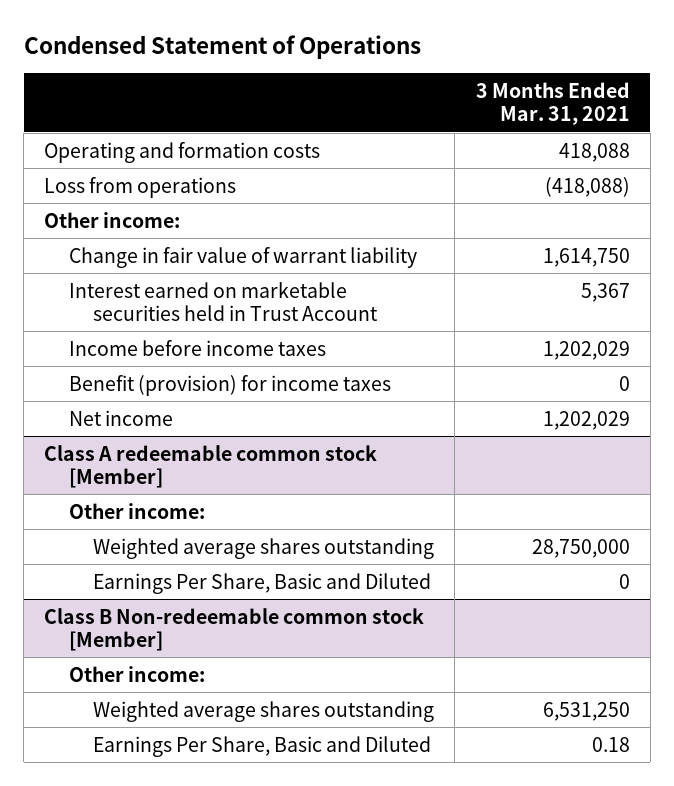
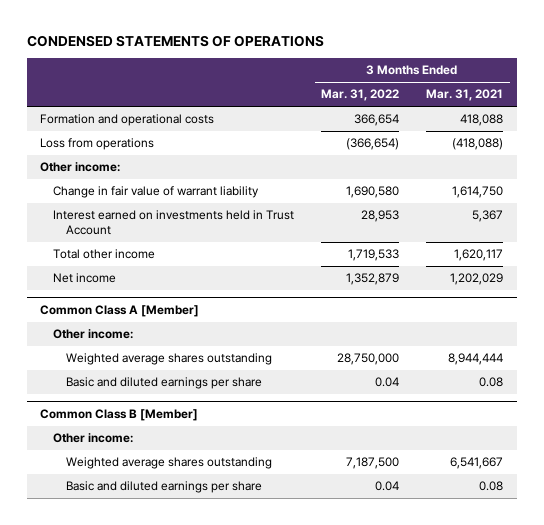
- Condensed Statement of Operations
+ CONDENSED STATEMENTS OF OPERATIONS
- | 3 Months Ended Mar. 31, 2021
+ | 3 Months Ended Mar. 31, 2022 | 3 Months Ended Mar. 31, 2021
- Operating and formation costs | 418,088
+ Formation and operational costs | 366,654 | 418,088
- Interest earned on marketable securities held in Trust Account | 5,367
- Income before income taxes | 1,202,029
- Benefit (provision) for income taxes | 0
+ Interest earned on investments held in Trust Account | 28,953 | 5,367
+ Total other income | 1,719,533 | 1,620,117
- Class A redeemable common stock [Member]
+ Common Class A [Member]
- Weighted average shares outstanding | 28,750,000
- Earnings Per Share, Basic and Diluted | 0
- Class B Non-redeemable common stock [Member]
+ Weighted average shares outstanding | 28,750,000 | 8,944,444
+ Basic and diluted earnings per share | 0.04 | 0.08
+ Common Class B [Member]
- Weighted average shares outstanding | 6,531,250
- Earnings Per Share, Basic and Diluted | 0.18
+ Weighted average shares outstanding | 7,187,500 | 6,541,667
+ Basic and diluted earnings per share | 0.04 | 0.08

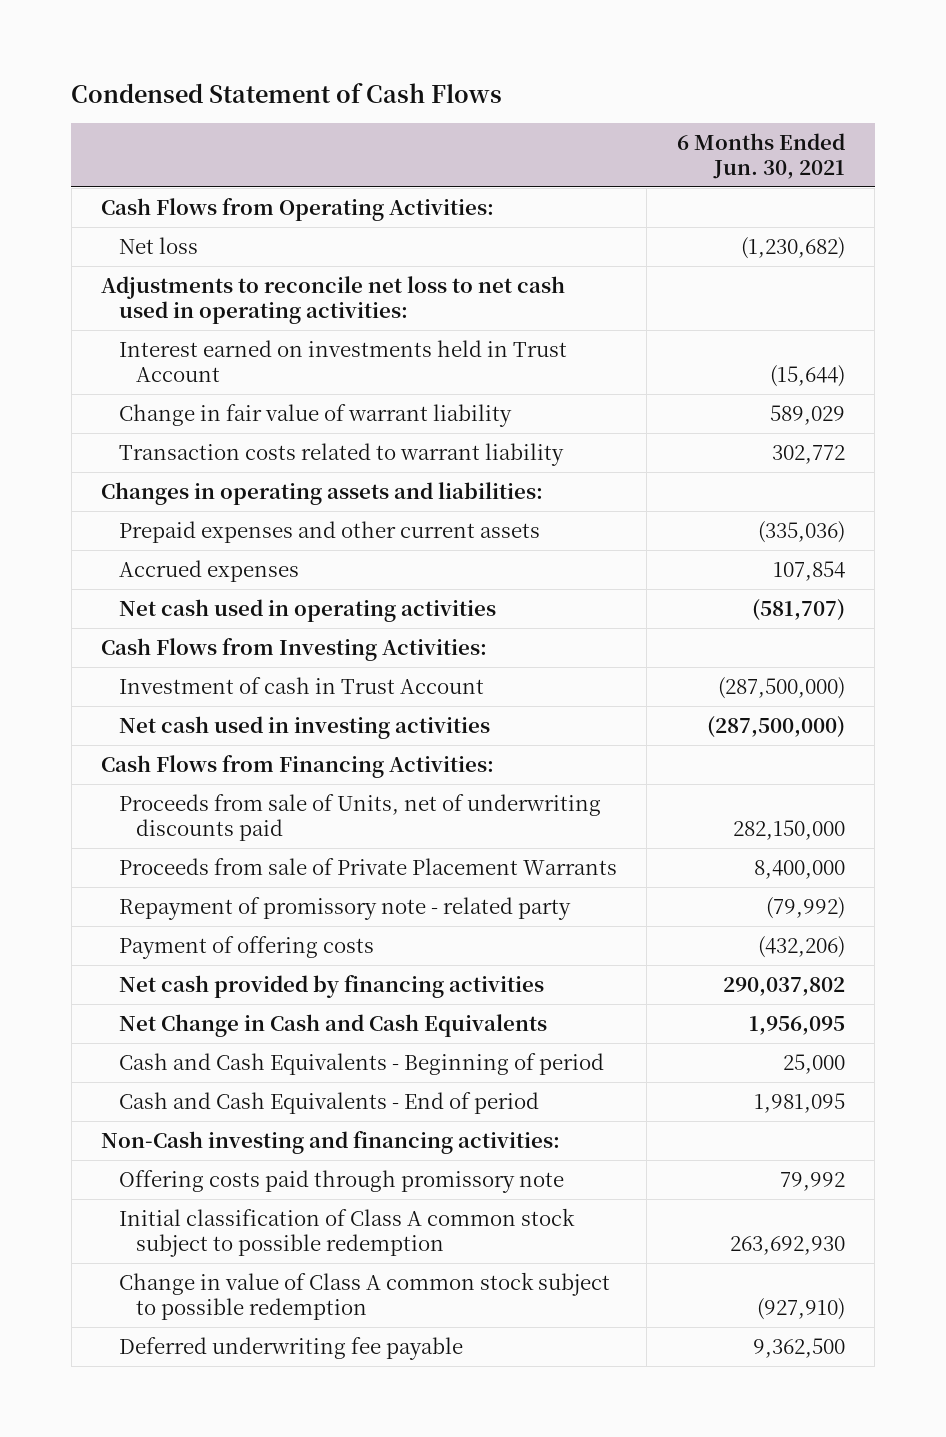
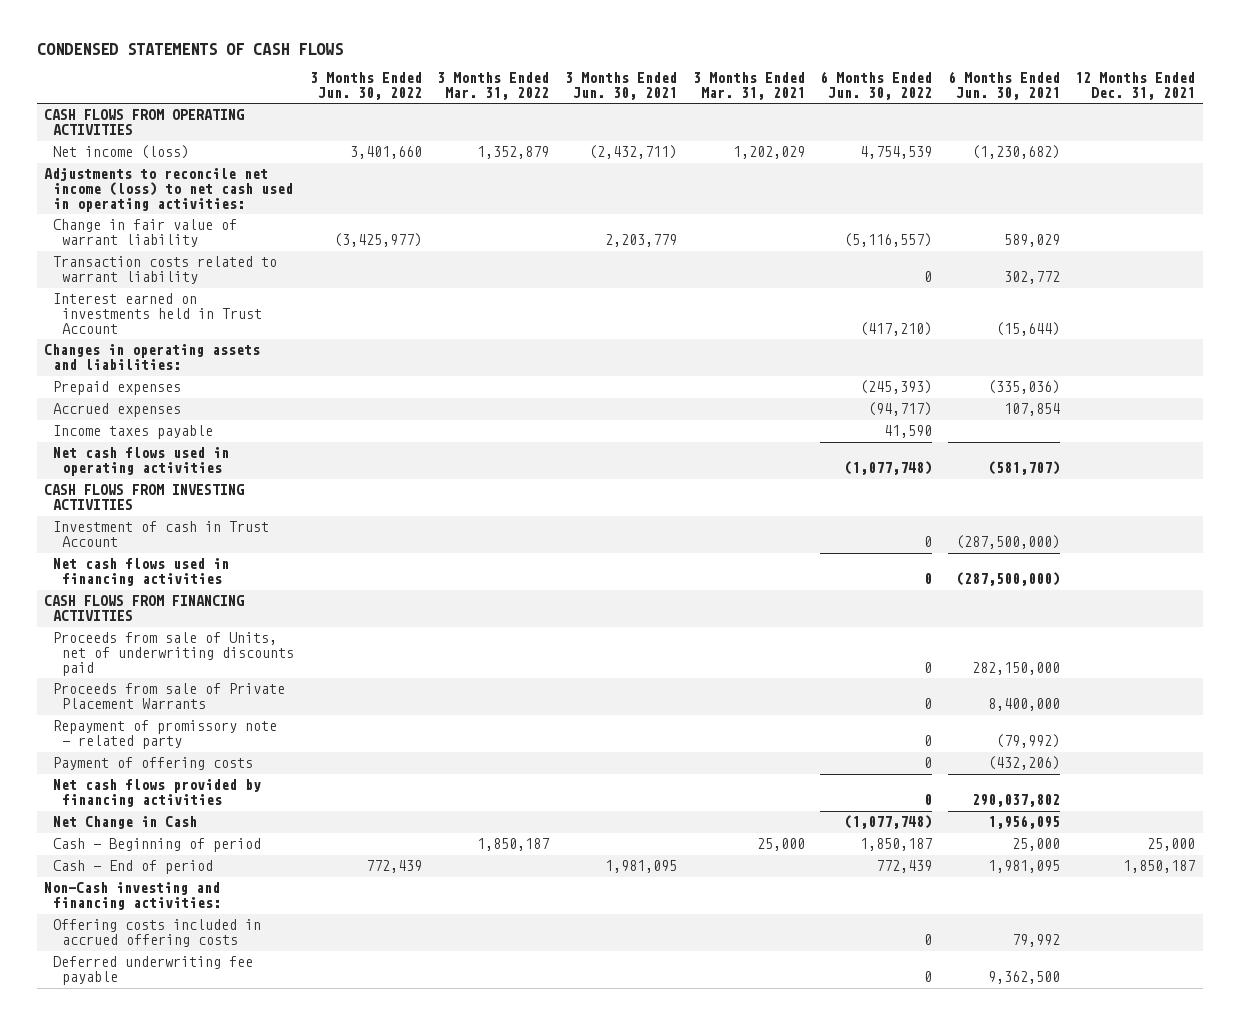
- Condensed Statement of Cash Flows
+ CONDENSED STATEMENTS OF CASH FLOWS
- | 6 Months Ended Jun. 30, 2021
+ | 3 Months Ended Jun. 30, 2022 | 3 Months Ended Mar. 31, 2022 | 3 Months Ended Jun. 30, 2021 | 3 Months Ended Mar. 31, 2021 | 6 Months Ended Jun. 30, 2022 | 6 Months Ended Jun. 30, 2021 | 12 Months Ended Dec. 31, 2021
- Cash Flows from Operating Activities:
- Net loss | (1,230,682)
- Adjustments to reconcile net loss to net cash used in operating activities:
+ CASH FLOWS FROM OPERATING ACTIVITIES
+ Net income (loss) | 3,401,660 | 1,352,879 | (2,432,711) | 1,202,029 | 4,754,539 | (1,230,682) |
+ Adjustments to reconcile net income (loss) to net cash used in operating activities:
moved down: Interest earned on investments held in Trust Account | | | | | (417,210) | (15,644) |
- Prepaid expenses and other current assets | (335,036)
+ Prepaid expenses | | | | | (245,393) | (335,036) |
- Net cash used in operating activities | (581,707)
- Cash Flows from Investing Activities:
+ Income taxes payable | | | | | 41,590 | |
+ Net cash flows used in operating activities | | | | | (1,077,748) | (581,707) |
+ CASH FLOWS FROM INVESTING ACTIVITIES
- Net cash used in investing activities | (287,500,000)
- Cash Flows from Financing Activities:
+ Net cash flows used in financing activities | | | | | 0 | (287,500,000) |
+ CASH FLOWS FROM FINANCING ACTIVITIES
- Net cash provided by financing activities | 290,037,802
- Net Change in Cash and Cash Equivalents | 1,956,095
- Cash and Cash Equivalents - Beginning of period | 25,000
- Cash and Cash Equivalents - End of period | 1,981,095
+ Net cash flows provided by financing activities | | | | | 0 | 290,037,802 |
+ Net Change in Cash | | | | | (1,077,748) | 1,956,095 |
+ Cash - Beginning of period | | 1,850,187 | | 25,000 | 1,850,187 | 25,000 | 25,000
+ Cash - End of period | 772,439 | | 1,981,095 | | 772,439 | 1,981,095 | 1,850,187
- Offering costs paid through promissory note | 79,992
- Initial classification of Class A common stock subject to possible redemption | 263,692,930
- Change in value of Class A common stock subject to possible redemption | (927,910)
+ Offering costs included in accrued offering costs | | | | | 0 | 79,992 |

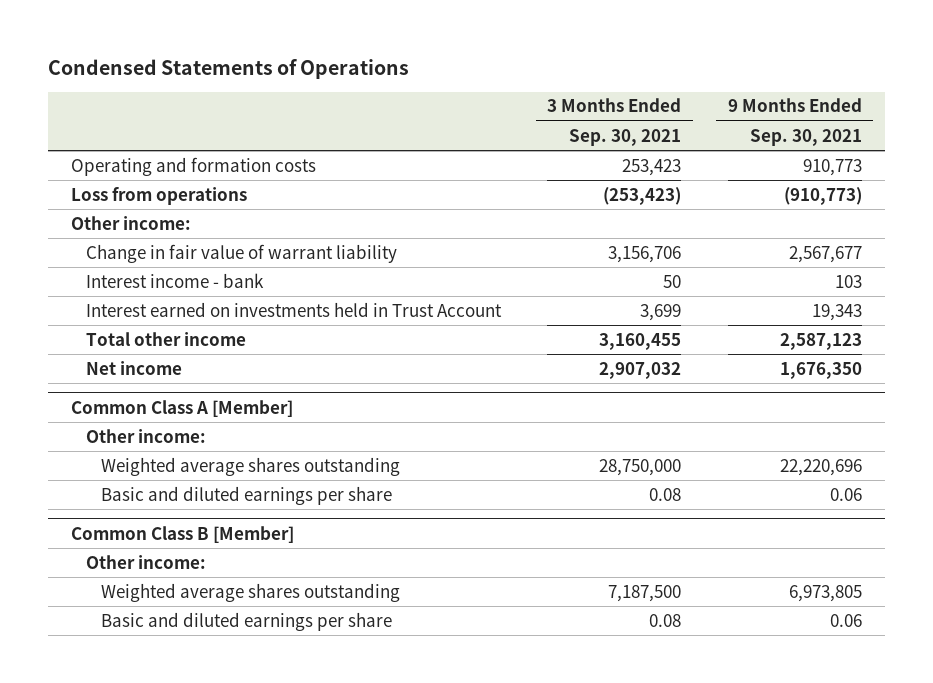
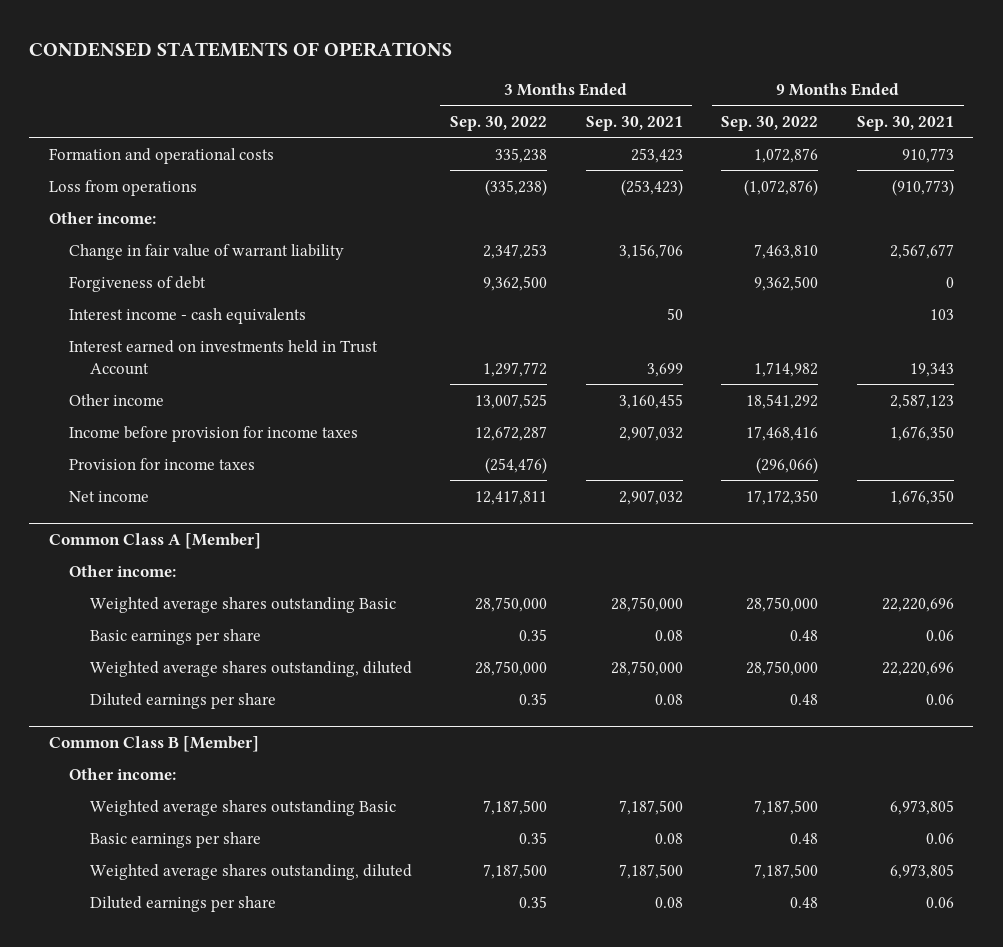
- Condensed Statements of Operations
+ CONDENSED STATEMENTS OF OPERATIONS
- | 3 Months Ended Sep. 30, 2021 | 9 Months Ended Sep. 30, 2021
+ | 3 Months Ended Sep. 30, 2022 | 3 Months Ended Sep. 30, 2021 | 9 Months Ended Sep. 30, 2022 | 9 Months Ended Sep. 30, 2021
- Operating and formation costs | 253,423 | 910,773
+ Formation and operational costs | 335,238 | 253,423 | 1,072,876 | 910,773
- Interest income - bank | 50 | 103
+ Forgiveness of debt | 9,362,500 | | 9,362,500 | 0
+ Interest income - cash equivalents | | 50 | | 103
- Total other income | 3,160,455 | 2,587,123
+ Other income | 13,007,525 | 3,160,455 | 18,541,292 | 2,587,123
+ Income before provision for income taxes | 12,672,287 | 2,907,032 | 17,468,416 | 1,676,350
+ Provision for income taxes | (254,476) | | (296,066) |
@ Common Class A [Member]
- Weighted average shares outstanding | 28,750,000 | 22,220,696
- Basic and diluted earnings per share | 0.08 | 0.06
+ Weighted average shares outstanding Basic | 28,750,000 | 28,750,000 | 28,750,000 | 22,220,696
+ Basic earnings per share | 0.35 | 0.08 | 0.48 | 0.06
+ Weighted average shares outstanding, diluted | 28,750,000 | 28,750,000 | 28,750,000 | 22,220,696
+ Diluted earnings per share | 0.35 | 0.08 | 0.48 | 0.06
@ Common Class B [Member]
- Weighted average shares outstanding | 7,187,500 | 6,973,805
- Basic and diluted earnings per share | 0.08 | 0.06
+ Weighted average shares outstanding Basic | 7,187,500 | 7,187,500 | 7,187,500 | 6,973,805
+ Basic earnings per share | 0.35 | 0.08 | 0.48 | 0.06
+ Weighted average shares outstanding, diluted | 7,187,500 | 7,187,500 | 7,187,500 | 6,973,805
+ Diluted earnings per share | 0.35 | 0.08 | 0.48 | 0.06

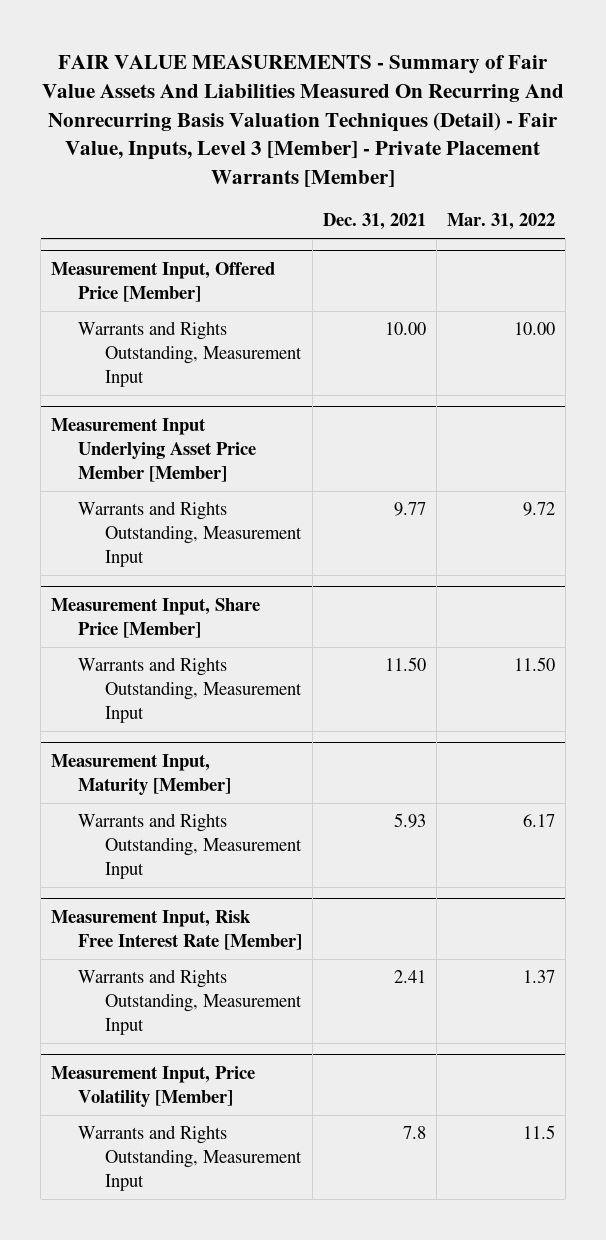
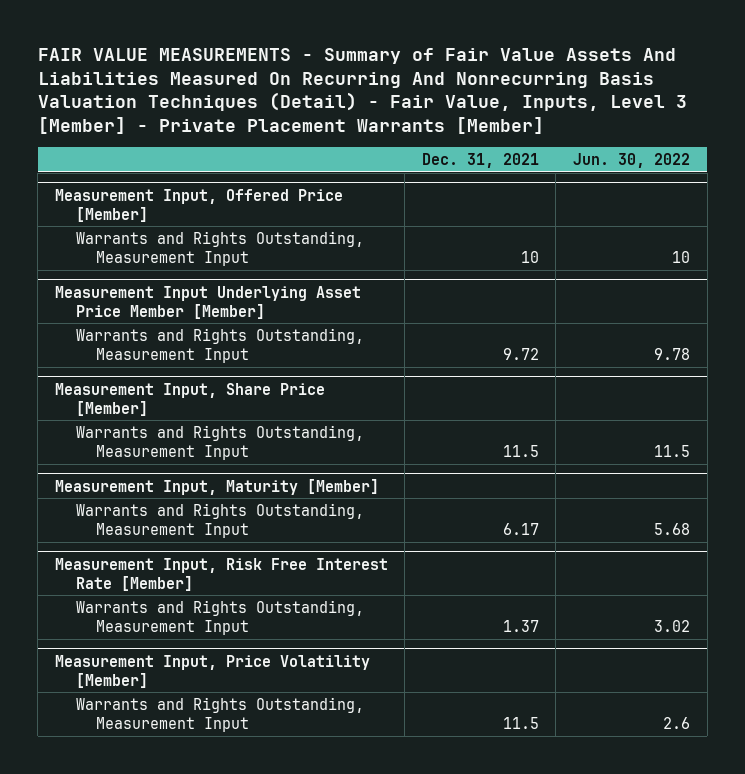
- | Dec. 31, 2021 | Mar. 31, 2022
+ | Dec. 31, 2021 | Jun. 30, 2022
@ Measurement Input, Offered Price [Member]
- Warrants and Rights Outstanding, Measurement Input | 10.00 | 10.00
+ Warrants and Rights Outstanding, Measurement Input | 10 | 10
@ Measurement Input Underlying Asset Price Member [Member]
- Warrants and Rights Outstanding, Measurement Input | 9.77 | 9.72
+ Warrants and Rights Outstanding, Measurement Input | 9.72 | 9.78
@ Measurement Input, Share Price [Member]
- Warrants and Rights Outstanding, Measurement Input | 11.50 | 11.50
+ Warrants and Rights Outstanding, Measurement Input | 11.5 | 11.5
@ Measurement Input, Maturity [Member]
- Warrants and Rights Outstanding, Measurement Input | 5.93 | 6.17
+ Warrants and Rights Outstanding, Measurement Input | 6.17 | 5.68
@ Measurement Input, Risk Free Interest Rate [Member]
- Warrants and Rights Outstanding, Measurement Input | 2.41 | 1.37
+ Warrants and Rights Outstanding, Measurement Input | 1.37 | 3.02
@ Measurement Input, Price Volatility [Member]
- Warrants and Rights Outstanding, Measurement Input | 7.8 | 11.5
+ Warrants and Rights Outstanding, Measurement Input | 11.5 | 2.6

